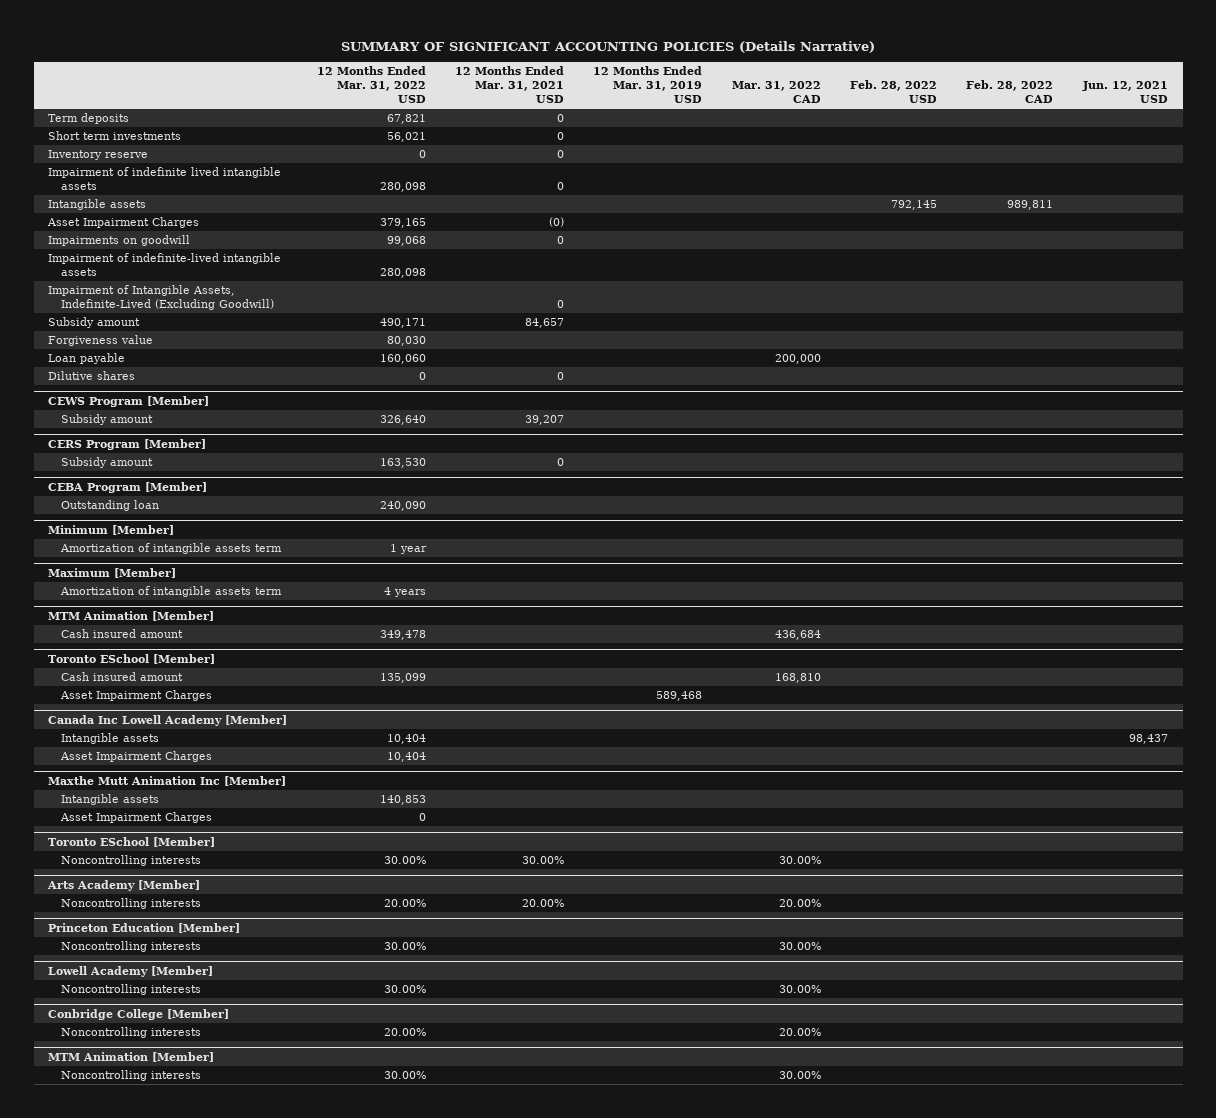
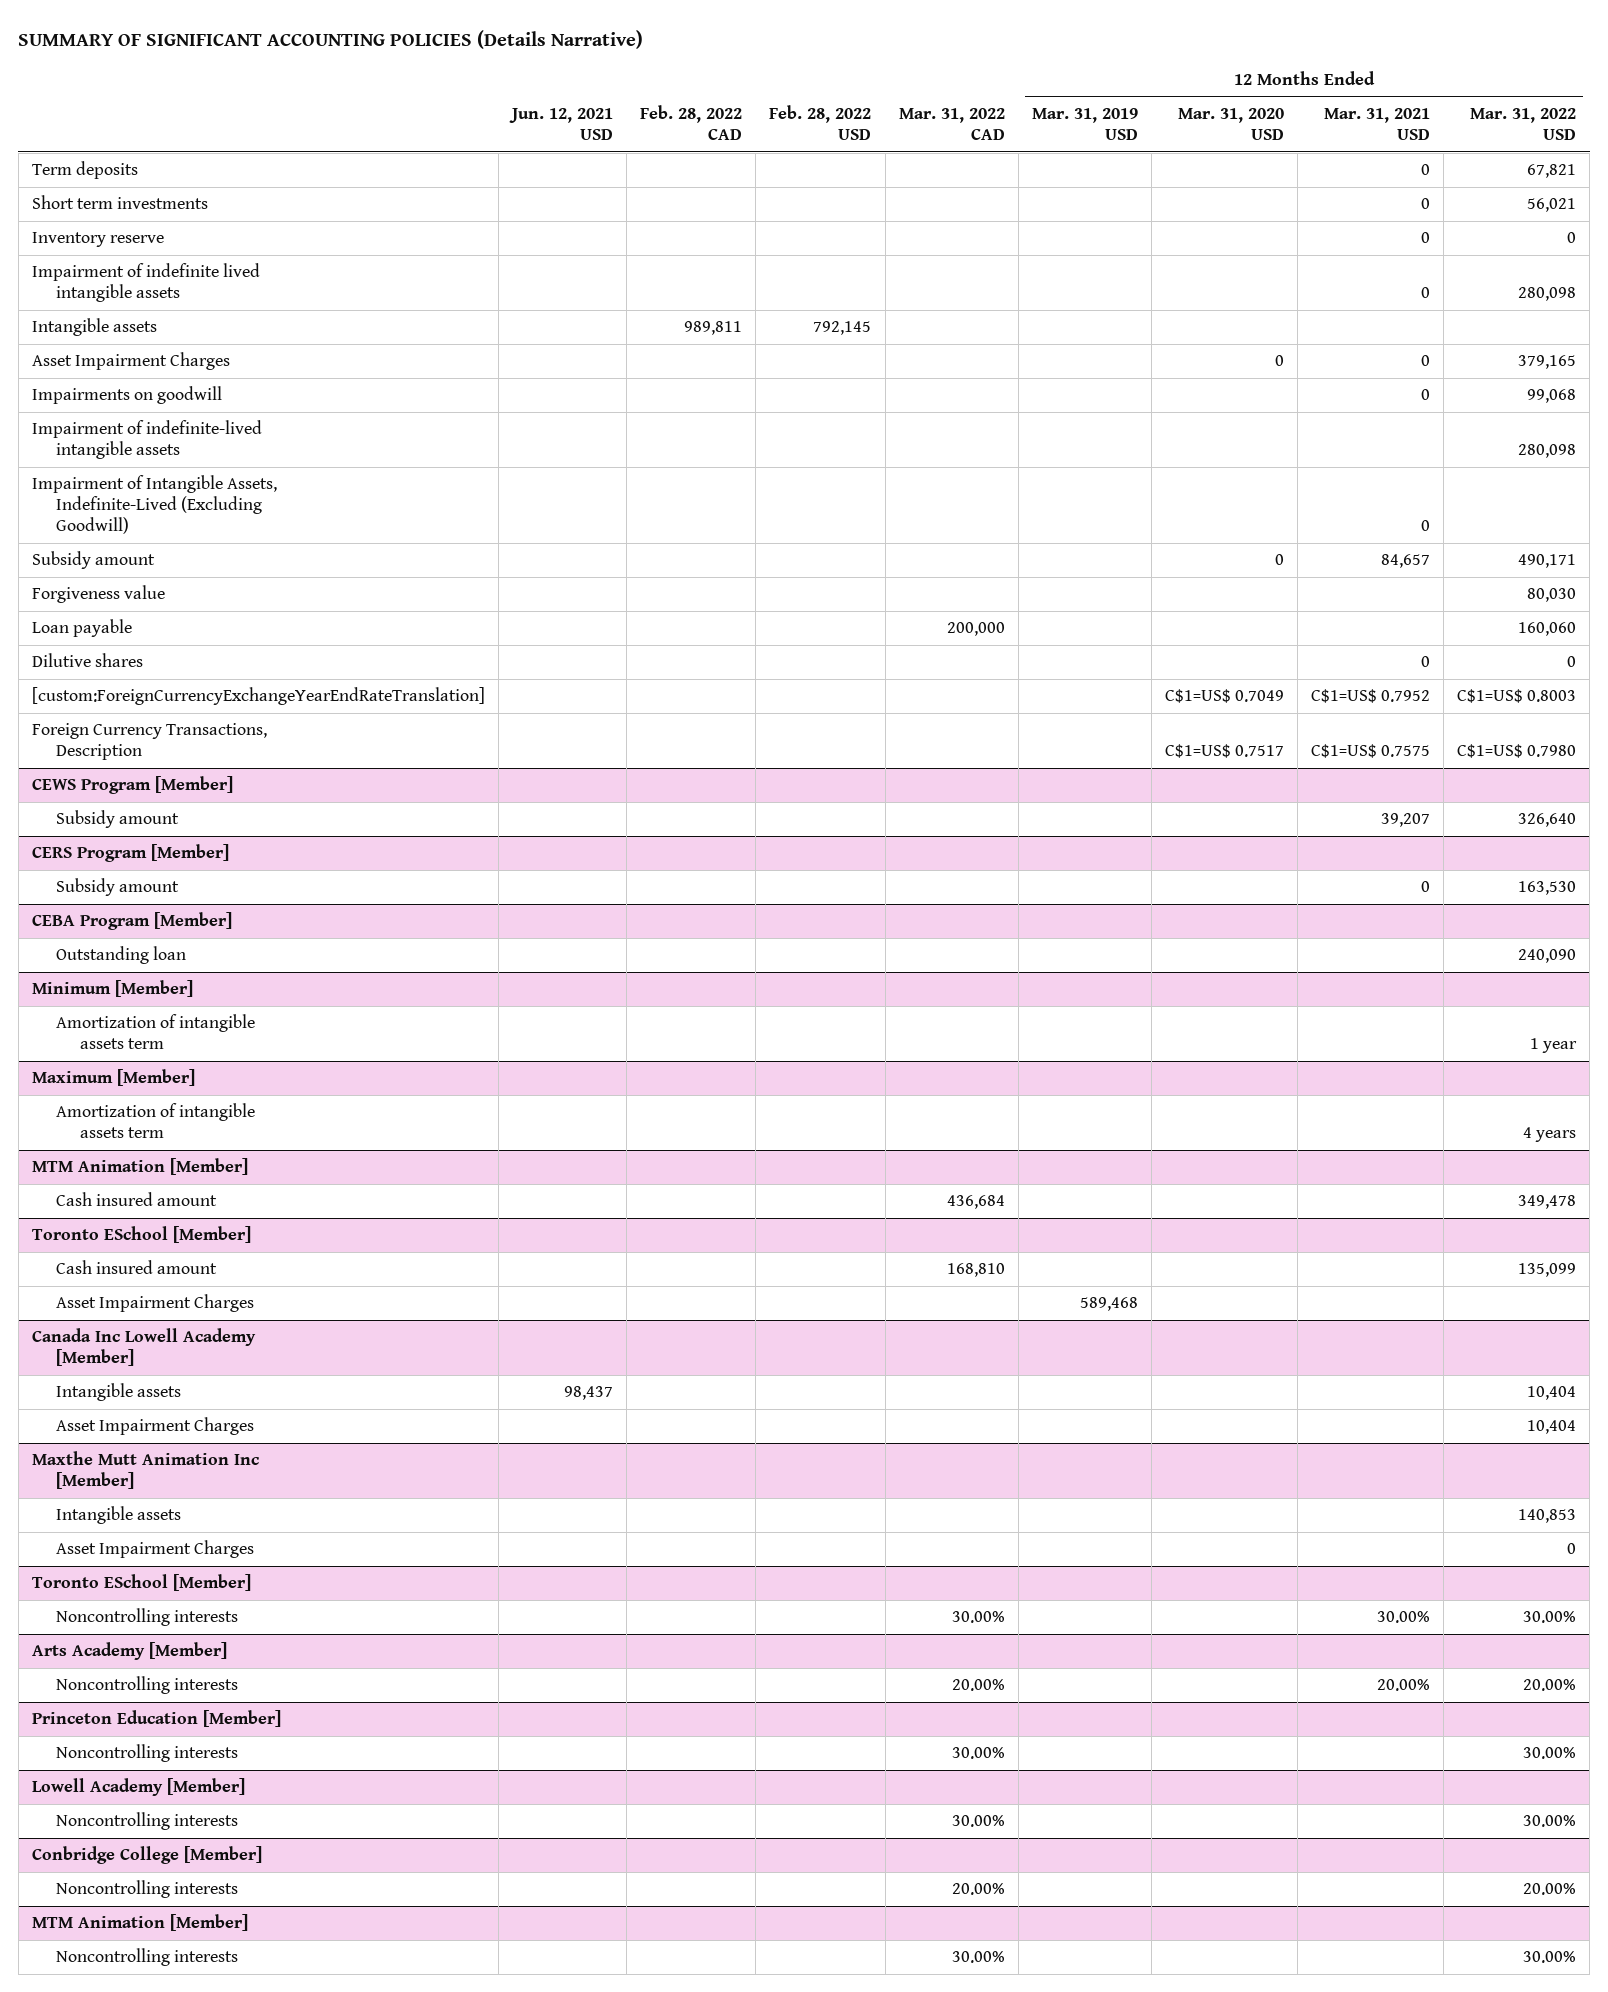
- | 12 Months Ended Mar. 31, 2022 USD | 12 Months Ended Mar. 31, 2021 USD | 12 Months Ended Mar. 31, 2019 USD | Mar. 31, 2022 CAD | Feb. 28, 2022 USD | Feb. 28, 2022 CAD | Jun. 12, 2021 USD
+ | Jun. 12, 2021 USD | Feb. 28, 2022 CAD | Feb. 28, 2022 USD | Mar. 31, 2022 CAD | 12 Months Ended Mar. 31, 2019 USD | 12 Months Ended Mar. 31, 2020 USD | 12 Months Ended Mar. 31, 2021 USD | 12 Months Ended Mar. 31, 2022 USD
- Asset Impairment Charges | 379,165 | (0) | | | | |
+ Asset Impairment Charges | | | | | | 0 | 0 | 379,165
+ [custom:ForeignCurrencyExchangeYearEndRateTranslation] | | | | | | C$1=US$ 0.7049 | C$1=US$ 0.7952 | C$1=US$ 0.8003
+ Foreign Currency Transactions, Description | | | | | | C$1=US$ 0.7517 | C$1=US$ 0.7575 | C$1=US$ 0.7980

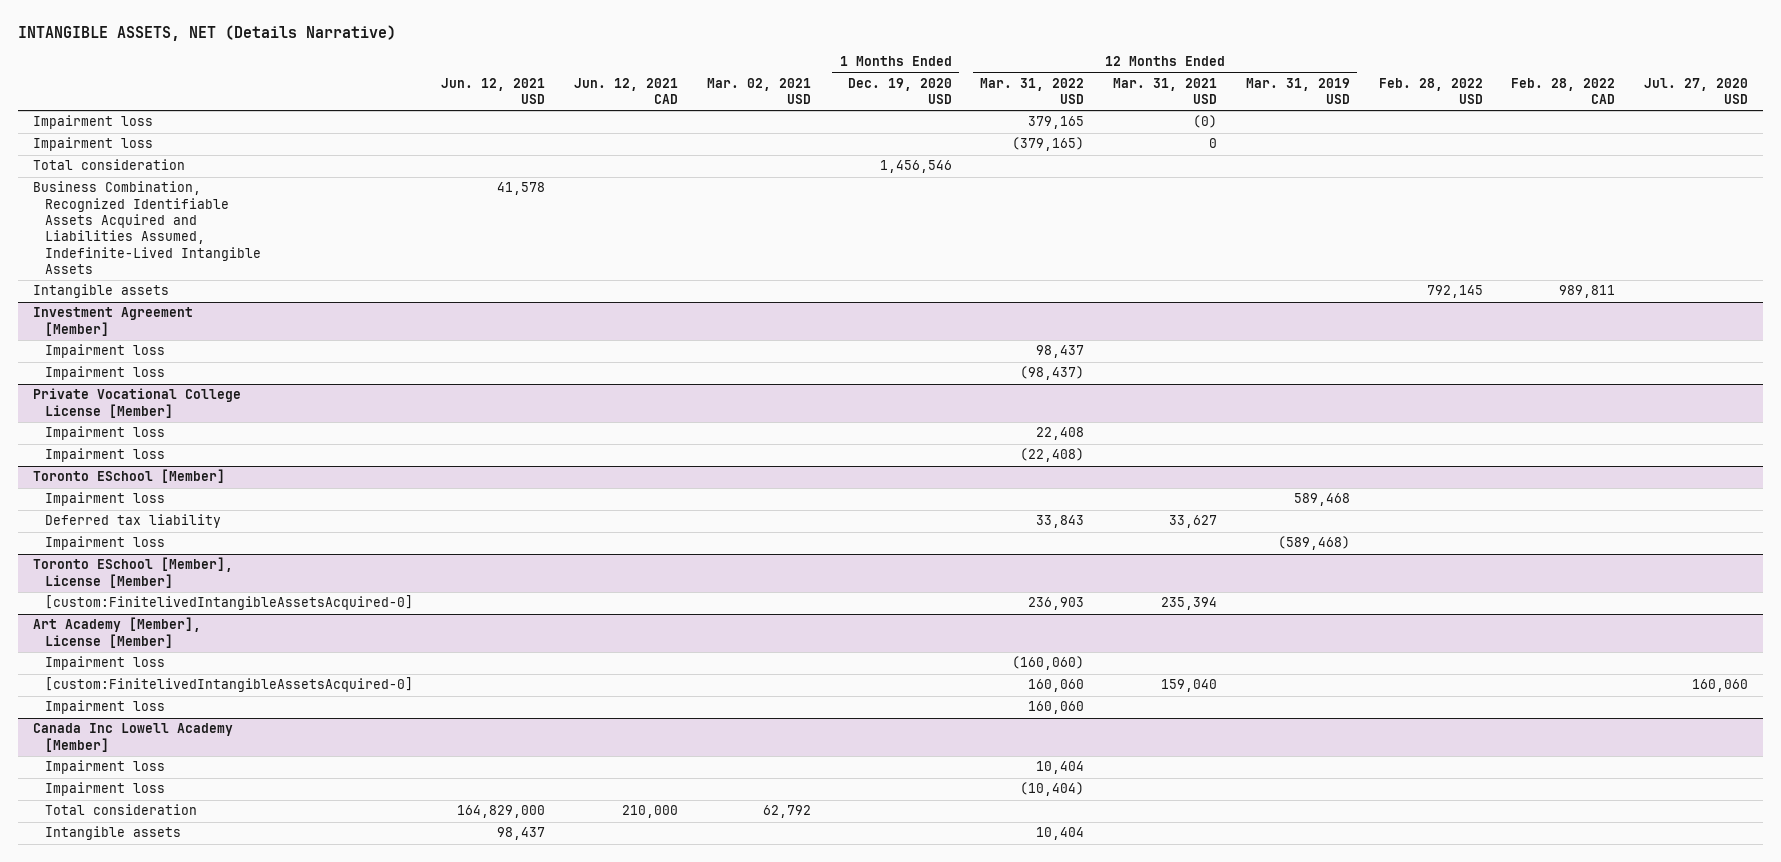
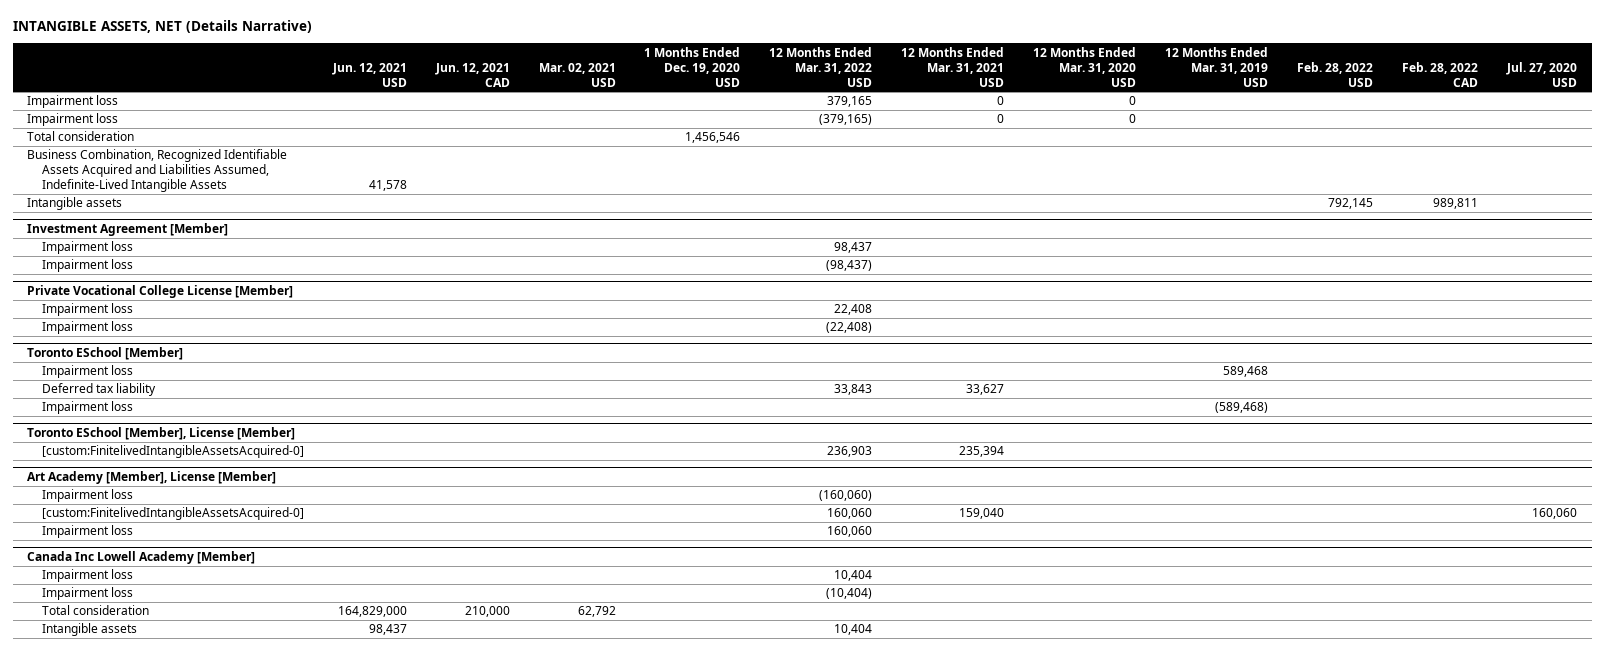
- | Jun. 12, 2021 USD | Jun. 12, 2021 CAD | Mar. 02, 2021 USD | 1 Months Ended Dec. 19, 2020 USD | 12 Months Ended Mar. 31, 2022 USD | 12 Months Ended Mar. 31, 2021 USD | 12 Months Ended Mar. 31, 2019 USD | Feb. 28, 2022 USD | Feb. 28, 2022 CAD | Jul. 27, 2020 USD
+ | Jun. 12, 2021 USD | Jun. 12, 2021 CAD | Mar. 02, 2021 USD | 1 Months Ended Dec. 19, 2020 USD | 12 Months Ended Mar. 31, 2022 USD | 12 Months Ended Mar. 31, 2021 USD | 12 Months Ended Mar. 31, 2020 USD | 12 Months Ended Mar. 31, 2019 USD | Feb. 28, 2022 USD | Feb. 28, 2022 CAD | Jul. 27, 2020 USD
- Impairment loss | | | | | 379,165 | (0) | | | |
+ Impairment loss | | | | | 379,165 | 0 | 0 | | | |

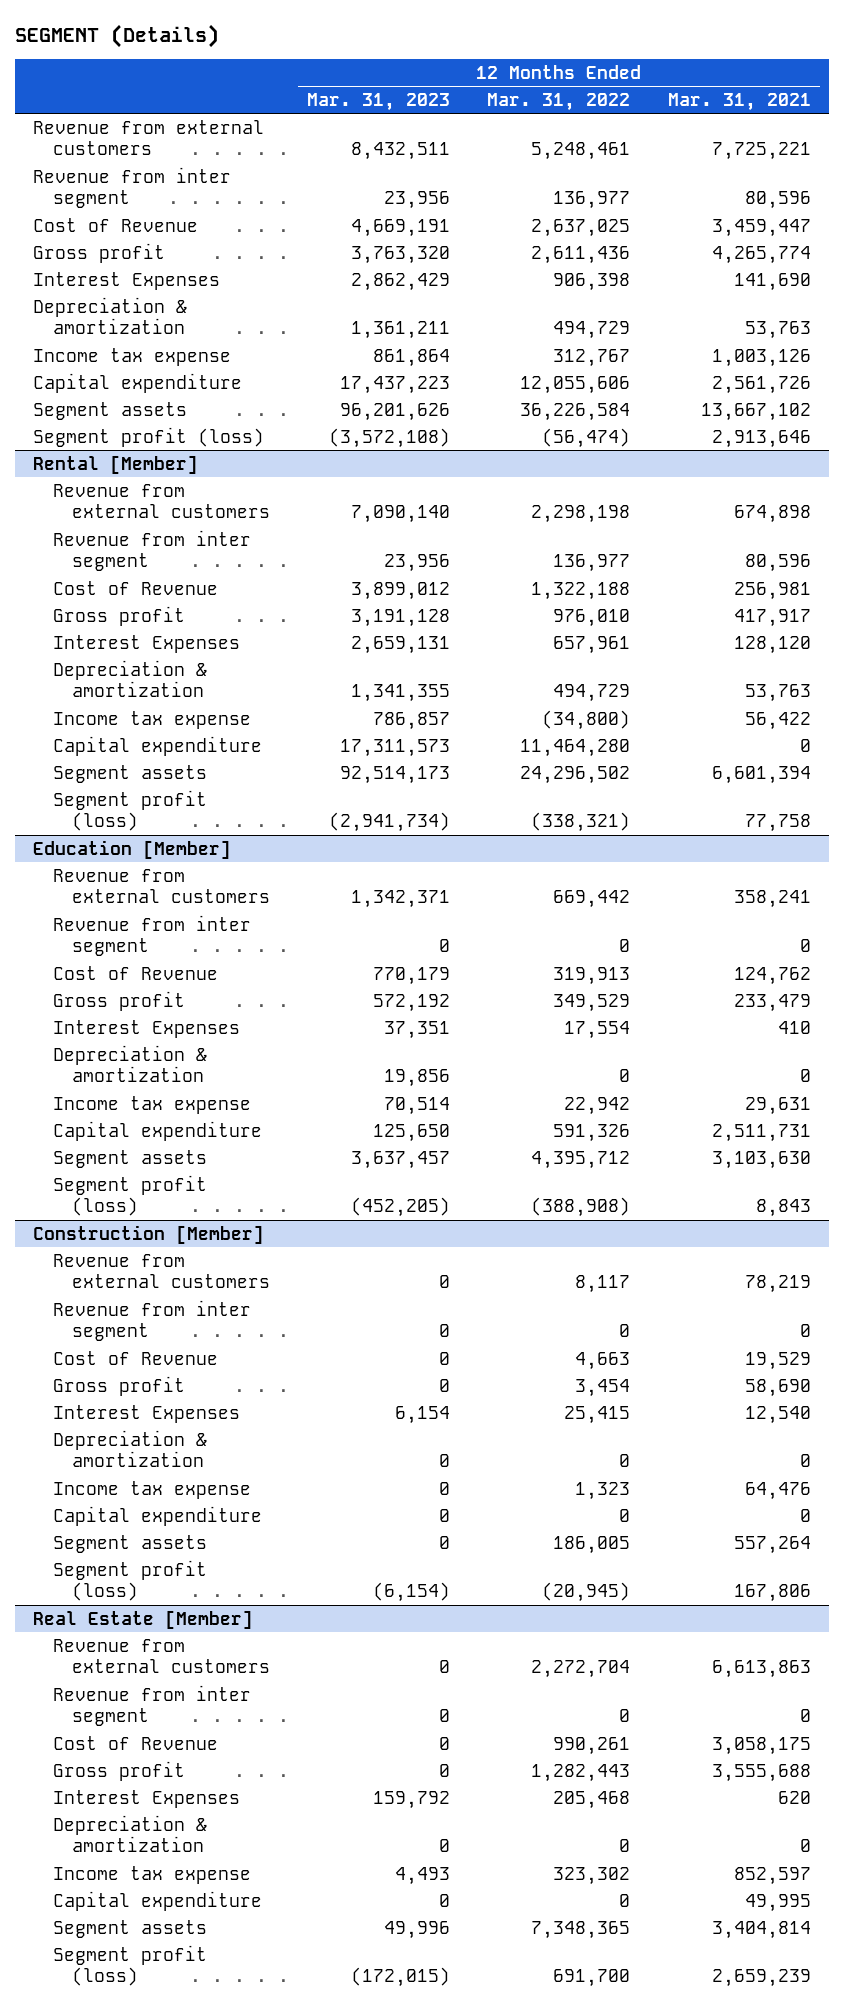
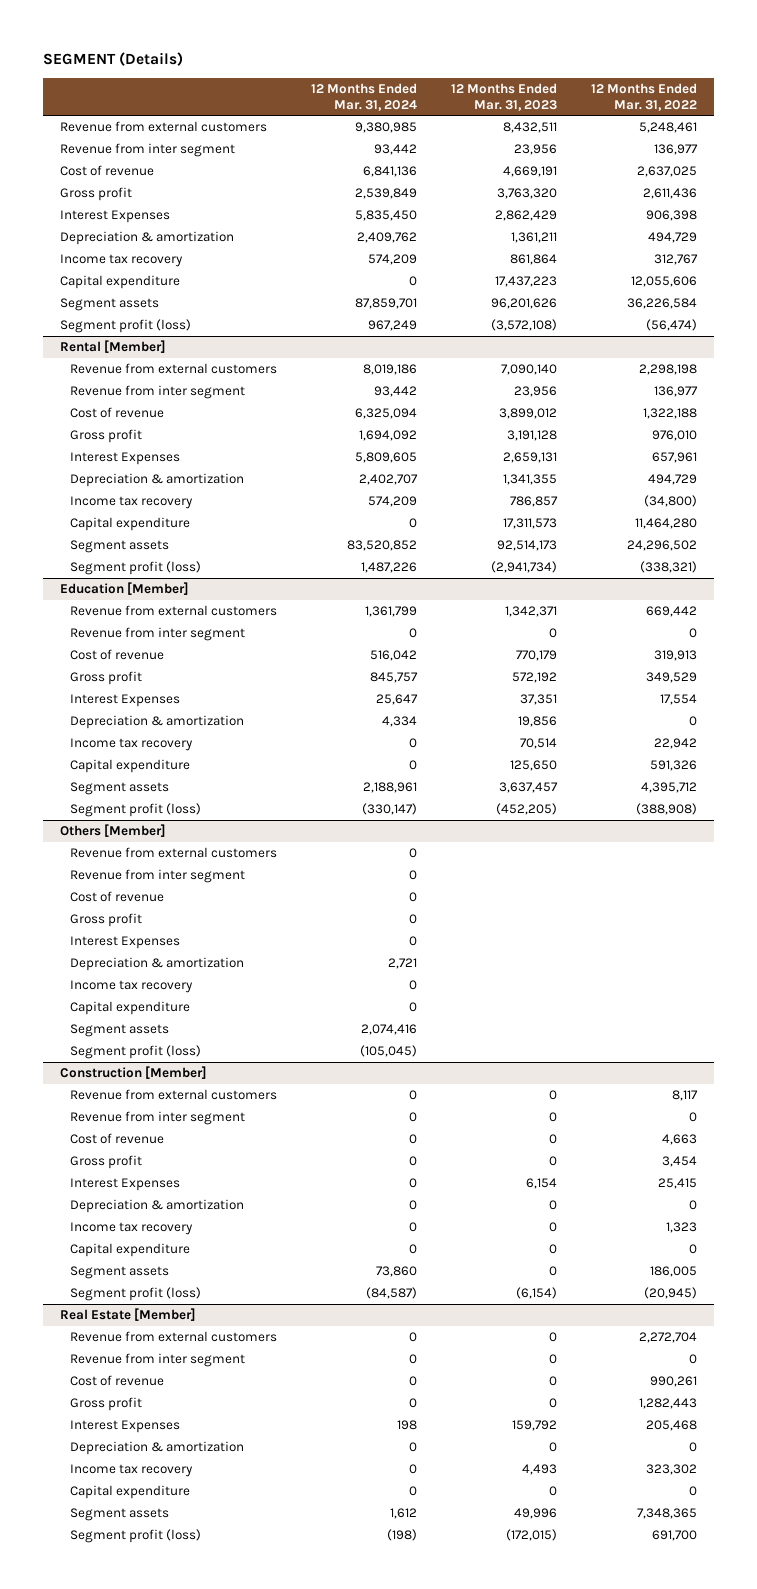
- | 12 Months Ended Mar. 31, 2023 | 12 Months Ended Mar. 31, 2022 | 12 Months Ended Mar. 31, 2021
+ | 12 Months Ended Mar. 31, 2024 | 12 Months Ended Mar. 31, 2023 | 12 Months Ended Mar. 31, 2022
- Cost of Revenue | 4,669,191 | 2,637,025 | 3,459,447
+ Cost of revenue | 6,841,136 | 4,669,191 | 2,637,025
- Income tax expense | 861,864 | 312,767 | 1,003,126
+ Income tax recovery | 574,209 | 861,864 | 312,767
@ Rental [Member]
- Cost of Revenue | 3,899,012 | 1,322,188 | 256,981
+ Cost of revenue | 6,325,094 | 3,899,012 | 1,322,188
- Income tax expense | 786,857 | (34,800) | 56,422
+ Income tax recovery | 574,209 | 786,857 | (34,800)
@ Education [Member]
- Cost of Revenue | 770,179 | 319,913 | 124,762
+ Cost of revenue | 516,042 | 770,179 | 319,913
- Income tax expense | 70,514 | 22,942 | 29,631
+ Income tax recovery | 0 | 70,514 | 22,942
+ Others [Member]
+ Revenue from external customers | 0 | |
+ Revenue from inter segment | 0 | |
+ Cost of revenue | 0 | |
+ Gross profit | 0 | |
+ Interest Expenses | 0 | |
+ Depreciation & amortization | 2,721 | |
+ Income tax recovery | 0 | |
+ Capital expenditure | 0 | |
+ Segment assets | 2,074,416 | |
+ Segment profit (loss) | (105,045) | |
@ Construction [Member]
- Cost of Revenue | 0 | 4,663 | 19,529
+ Cost of revenue | 0 | 0 | 4,663
- Income tax expense | 0 | 1,323 | 64,476
+ Income tax recovery | 0 | 0 | 1,323
@ Real Estate [Member]
- Cost of Revenue | 0 | 990,261 | 3,058,175
+ Cost of revenue | 0 | 0 | 990,261
- Income tax expense | 4,493 | 323,302 | 852,597
+ Income tax recovery | 0 | 4,493 | 323,302

